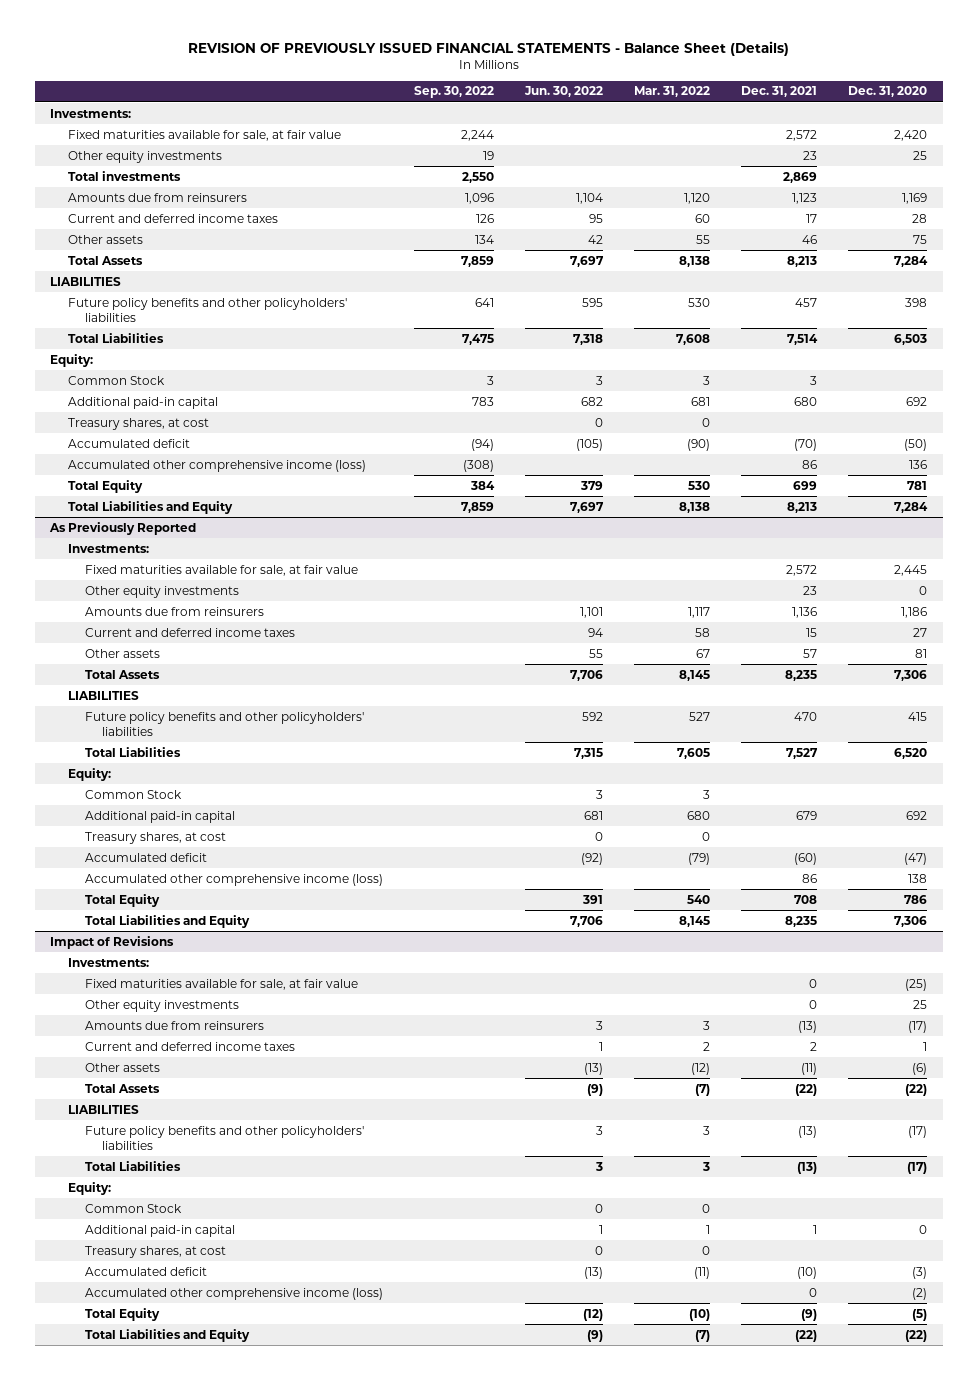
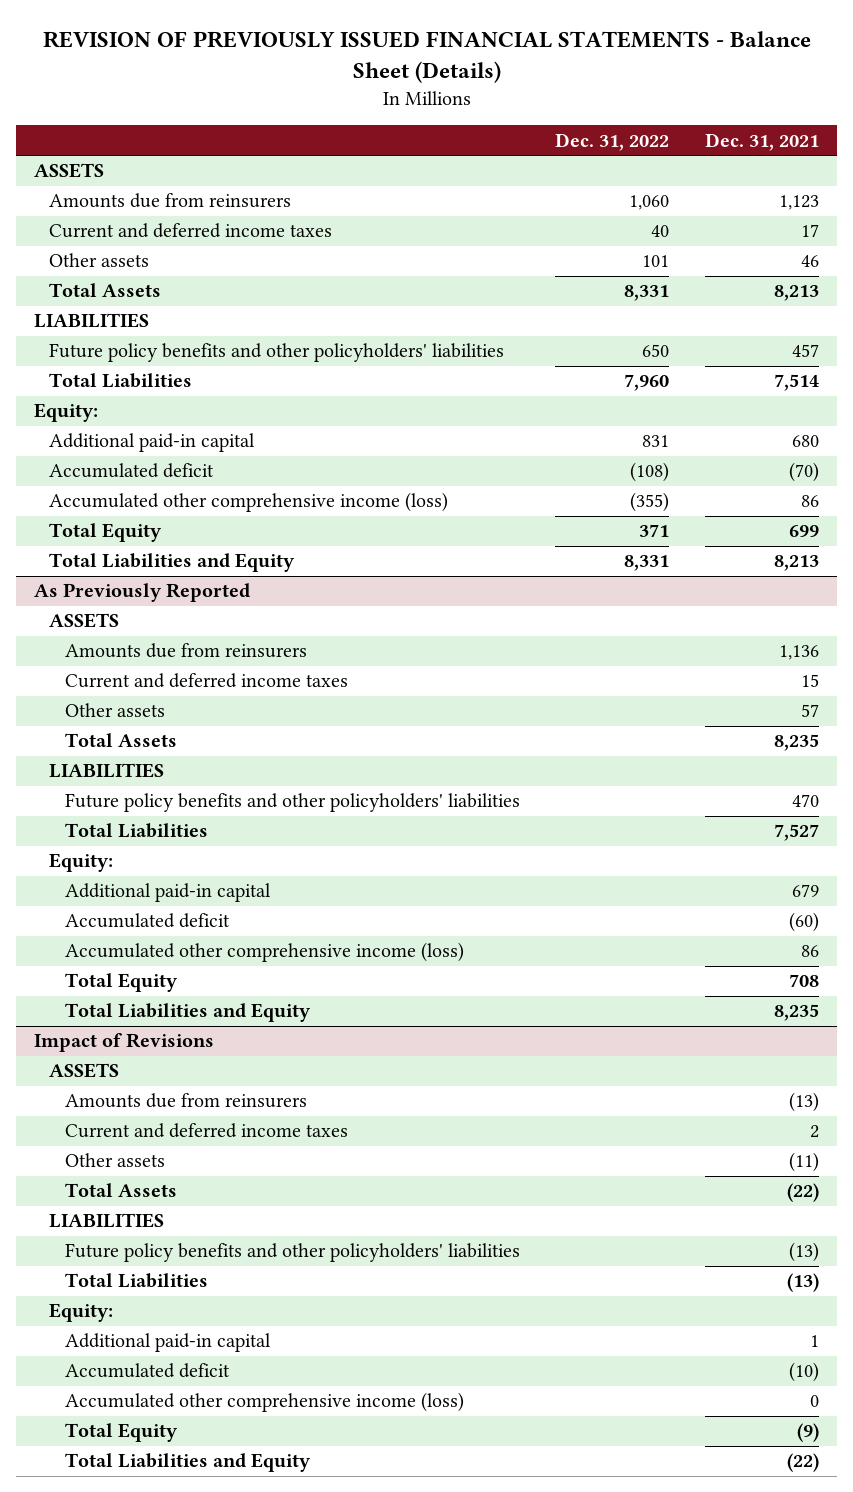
- | Sep. 30, 2022 | Jun. 30, 2022 | Mar. 31, 2022 | Dec. 31, 2021 | Dec. 31, 2020
+ | Dec. 31, 2022 | Dec. 31, 2021
- Investments:
- Fixed maturities available for sale, at fair value | 2,244 | | | 2,572 | 2,420
- Other equity investments | 19 | | | 23 | 25
- Total investments | 2,550 | | | 2,869 |
+ ASSETS
- Common Stock | 3 | 3 | 3 | 3 |
- Treasury shares, at cost | | 0 | 0 | |
@ As Previously Reported
- Investments:
- Fixed maturities available for sale, at fair value | | | | 2,572 | 2,445
- Other equity investments | | | | 23 | 0
+ ASSETS
- Common Stock | | 3 | 3 | |
- Treasury shares, at cost | | 0 | 0 | |
@ Impact of Revisions
- Investments:
- Fixed maturities available for sale, at fair value | | | | 0 | (25)
- Other equity investments | | | | 0 | 25
+ ASSETS
- Common Stock | | 0 | 0 | |
- Treasury shares, at cost | | 0 | 0 | |

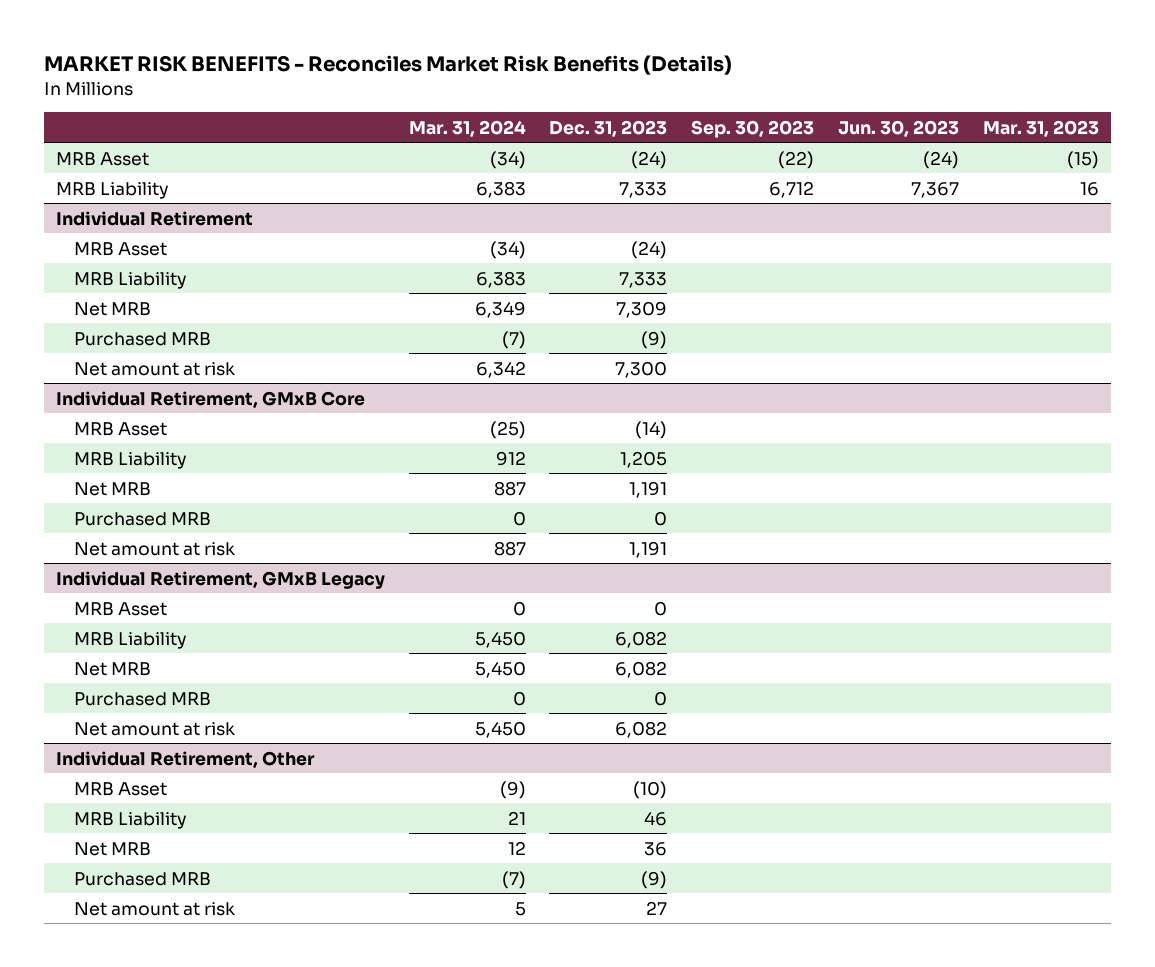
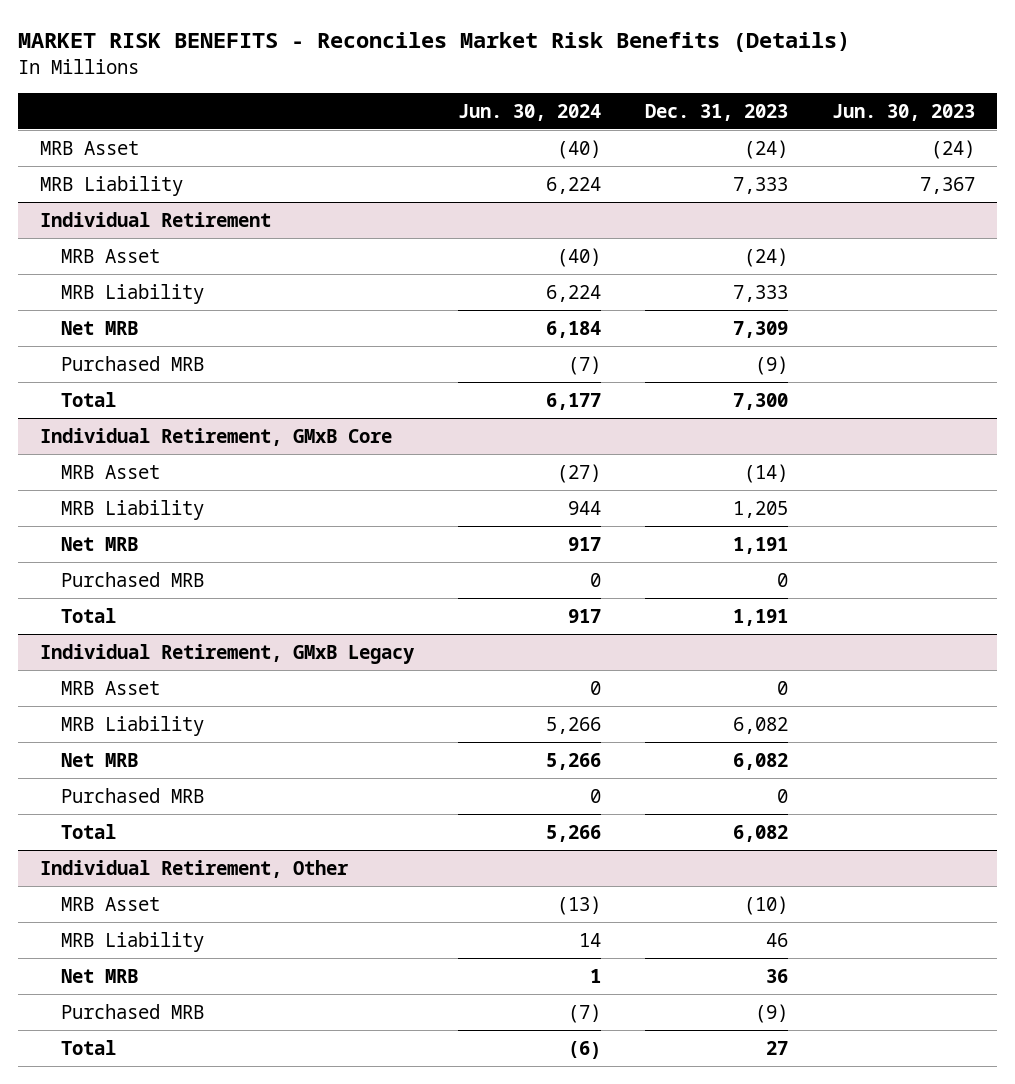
- | Mar. 31, 2024 | Dec. 31, 2023 | Sep. 30, 2023 | Jun. 30, 2023 | Mar. 31, 2023
+ | Jun. 30, 2024 | Dec. 31, 2023 | Jun. 30, 2023
@ Individual Retirement
- Net amount at risk | 6,342 | 7,300 | | |
+ Total | 6,177 | 7,300 |
@ Individual Retirement, GMxB Core
- Net amount at risk | 887 | 1,191 | | |
+ Total | 917 | 1,191 |
@ Individual Retirement, GMxB Legacy
- Net amount at risk | 5,450 | 6,082 | | |
+ Total | 5,266 | 6,082 |
@ Individual Retirement, Other
- Net amount at risk | 5 | 27 | | |
+ Total | (6) | 27 |

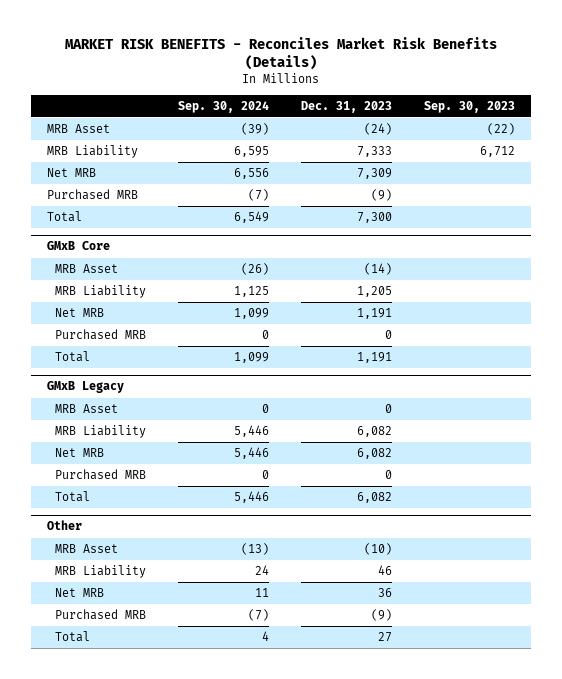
- | Jun. 30, 2024 | Dec. 31, 2023 | Jun. 30, 2023
+ | Sep. 30, 2024 | Dec. 31, 2023 | Sep. 30, 2023
- Individual Retirement
- MRB Asset | (40) | (24) |
- MRB Liability | 6,224 | 7,333 |
- Individual Retirement, GMxB Core
+ GMxB Core
- Individual Retirement, GMxB Legacy
+ GMxB Legacy
- Individual Retirement, Other
+ Other

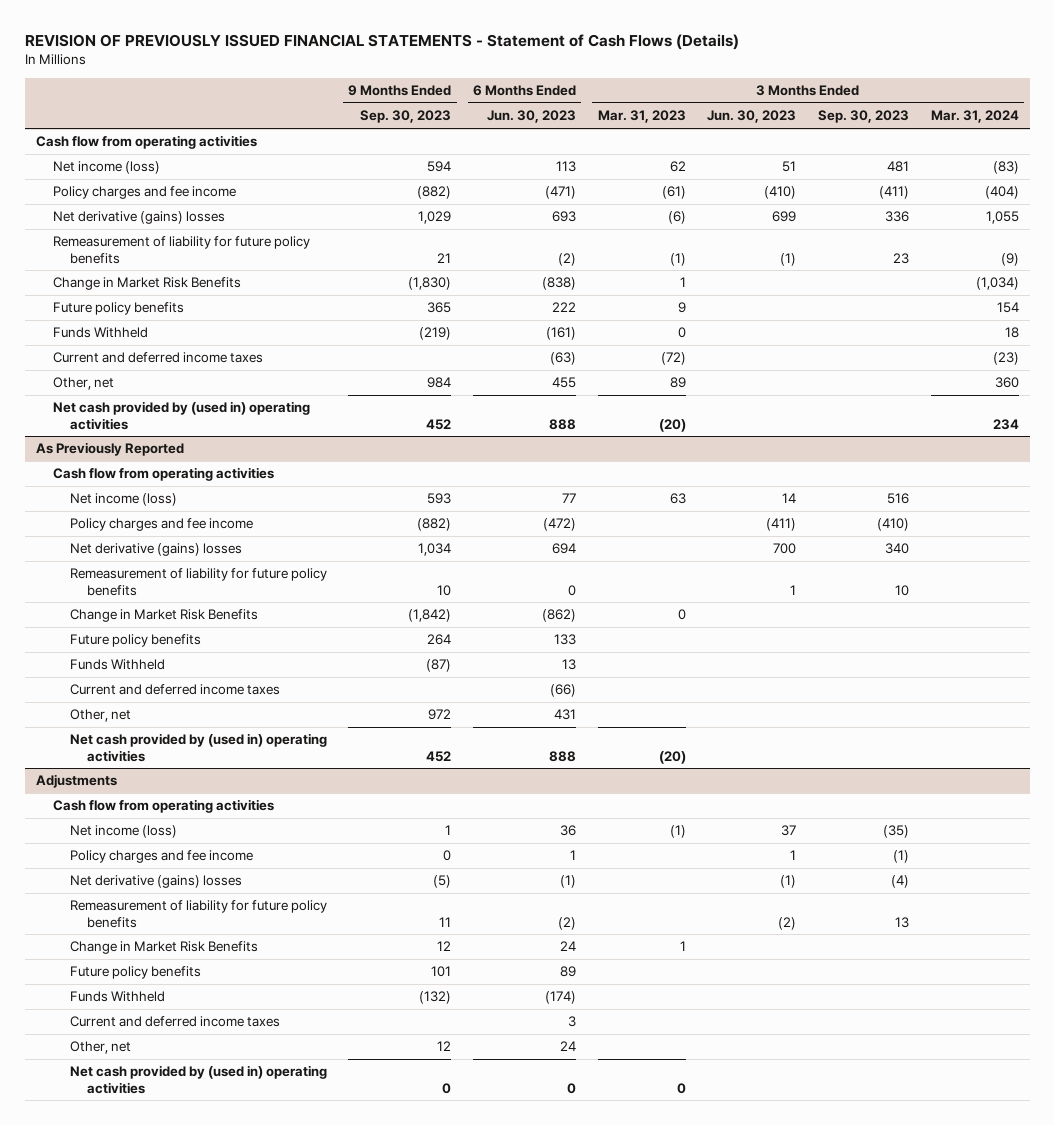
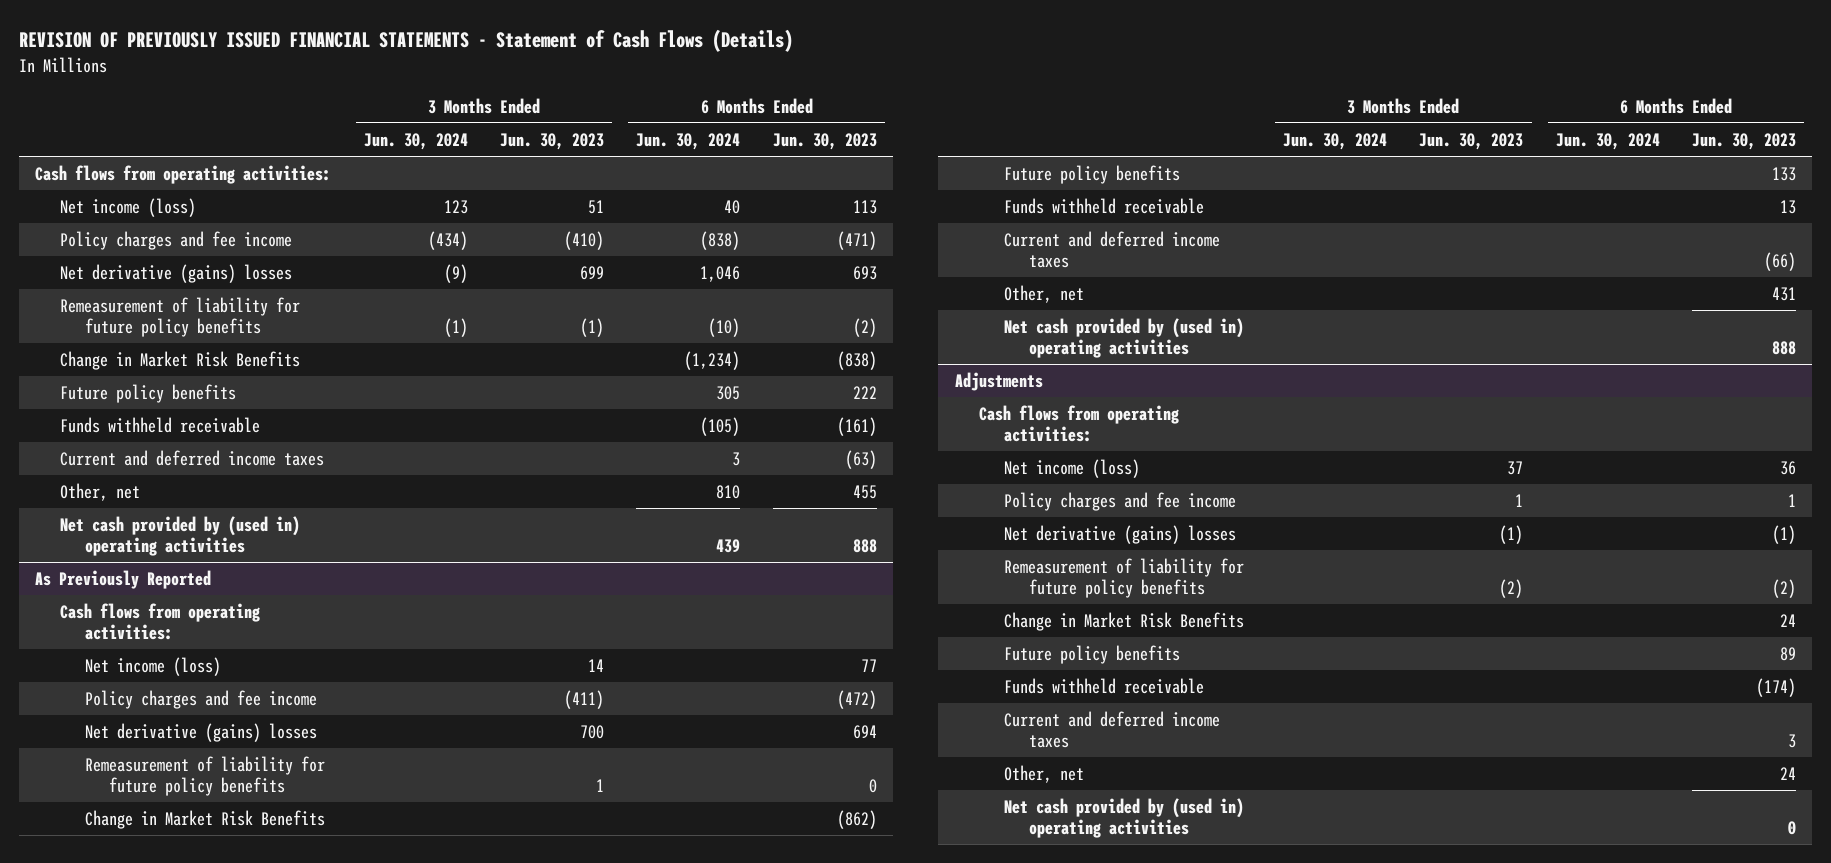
- | 9 Months Ended Sep. 30, 2023 | 6 Months Ended Jun. 30, 2023 | 3 Months Ended Mar. 31, 2023 | 3 Months Ended Jun. 30, 2023 | 3 Months Ended Sep. 30, 2023 | 3 Months Ended Mar. 31, 2024
+ | 3 Months Ended Jun. 30, 2024 | 3 Months Ended Jun. 30, 2023 | 6 Months Ended Jun. 30, 2024 | 6 Months Ended Jun. 30, 2023
- Cash flow from operating activities
+ Cash flows from operating activities:
- Funds Withheld | (219) | (161) | 0 | | | 18
+ Funds withheld receivable | | | (105) | (161)
@ As Previously Reported
- Cash flow from operating activities
+ Cash flows from operating activities:
- Funds Withheld | (87) | 13 | | | |
+ Funds withheld receivable | | | | 13
@ Adjustments
- Cash flow from operating activities
+ Cash flows from operating activities:
- Funds Withheld | (132) | (174) | | | |
+ Funds withheld receivable | | | | (174)

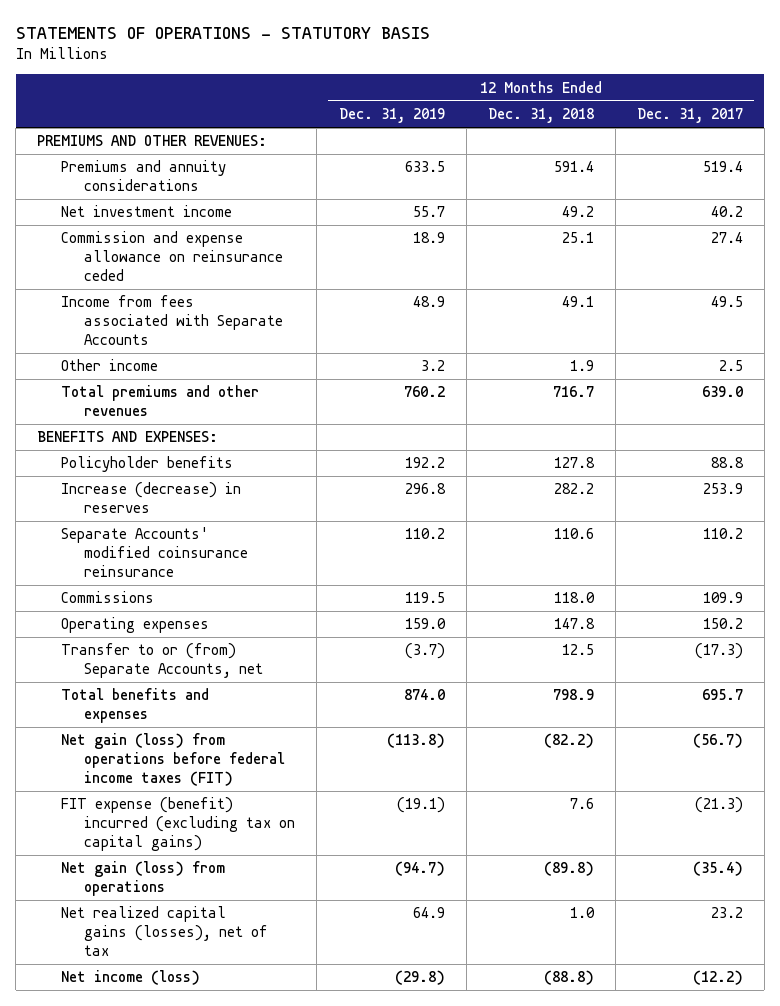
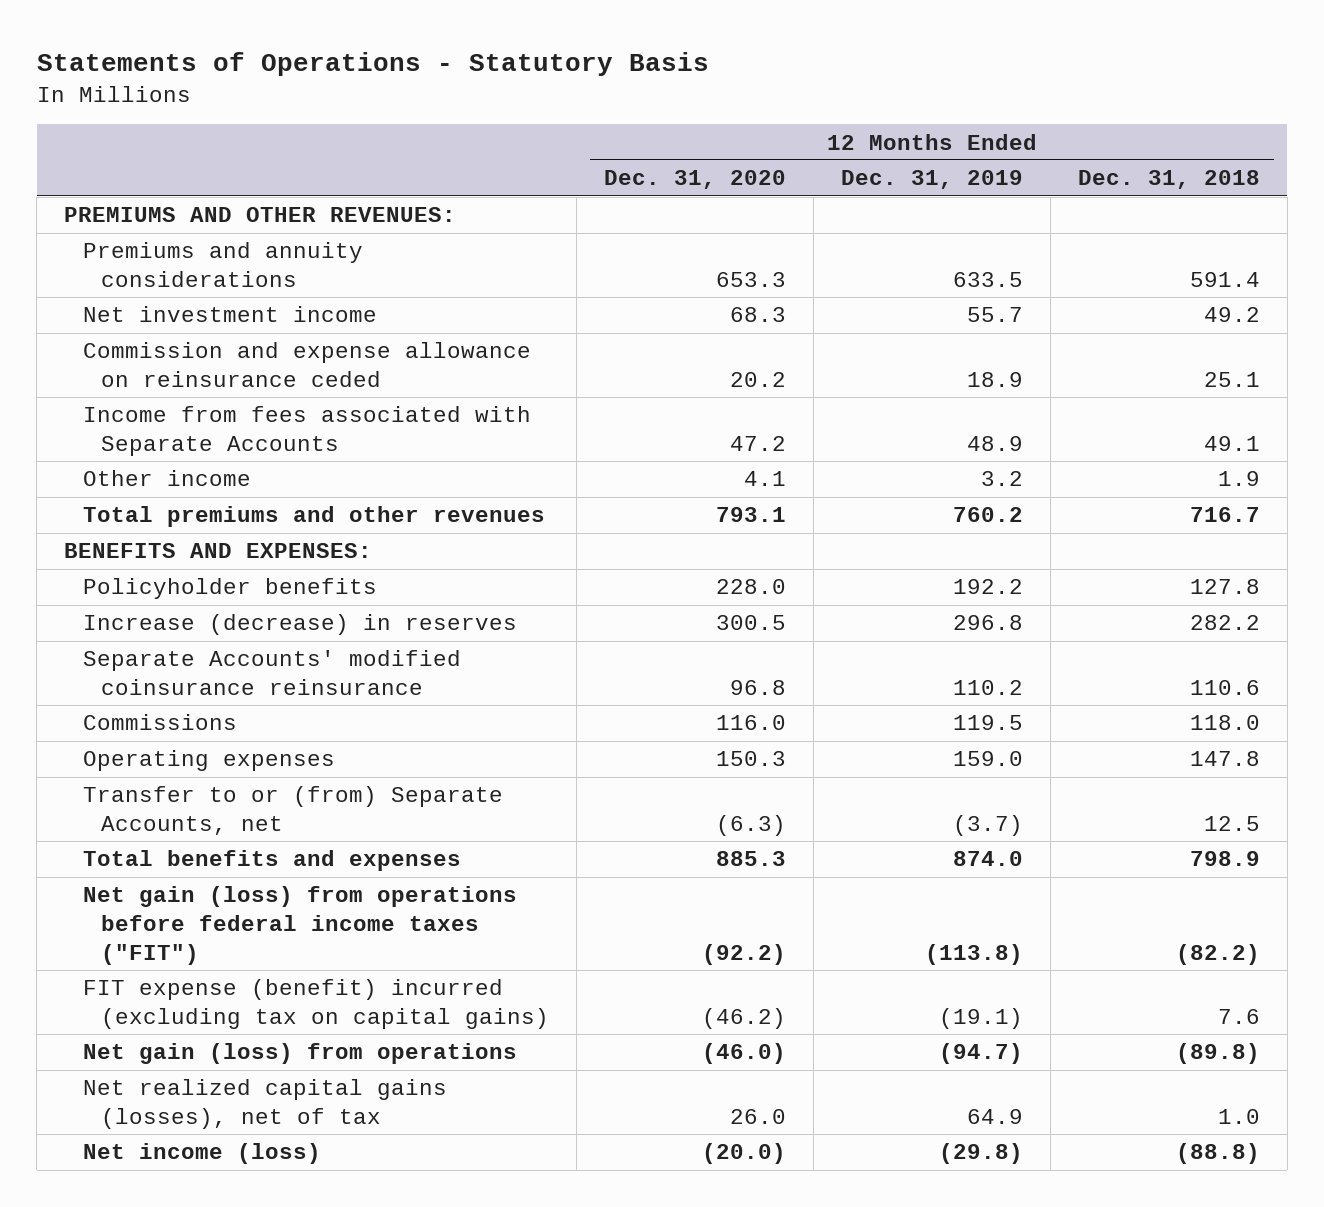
- STATEMENTS OF OPERATIONS - STATUTORY BASIS
+ Statements of Operations - Statutory Basis
- | 12 Months Ended Dec. 31, 2019 | 12 Months Ended Dec. 31, 2018 | 12 Months Ended Dec. 31, 2017
+ | 12 Months Ended Dec. 31, 2020 | 12 Months Ended Dec. 31, 2019 | 12 Months Ended Dec. 31, 2018
- Net gain (loss) from operations before federal income taxes (FIT) | (113.8) | (82.2) | (56.7)
+ Net gain (loss) from operations before federal income taxes ("FIT") | (92.2) | (113.8) | (82.2)

